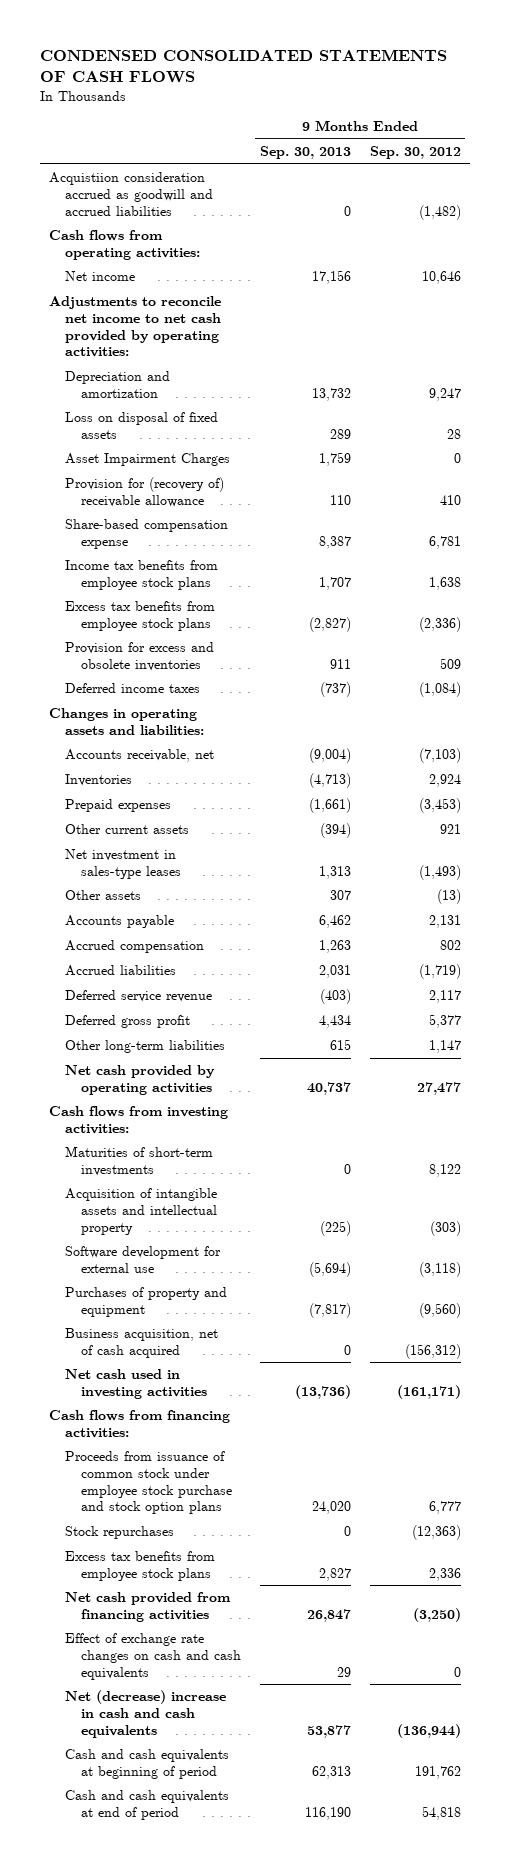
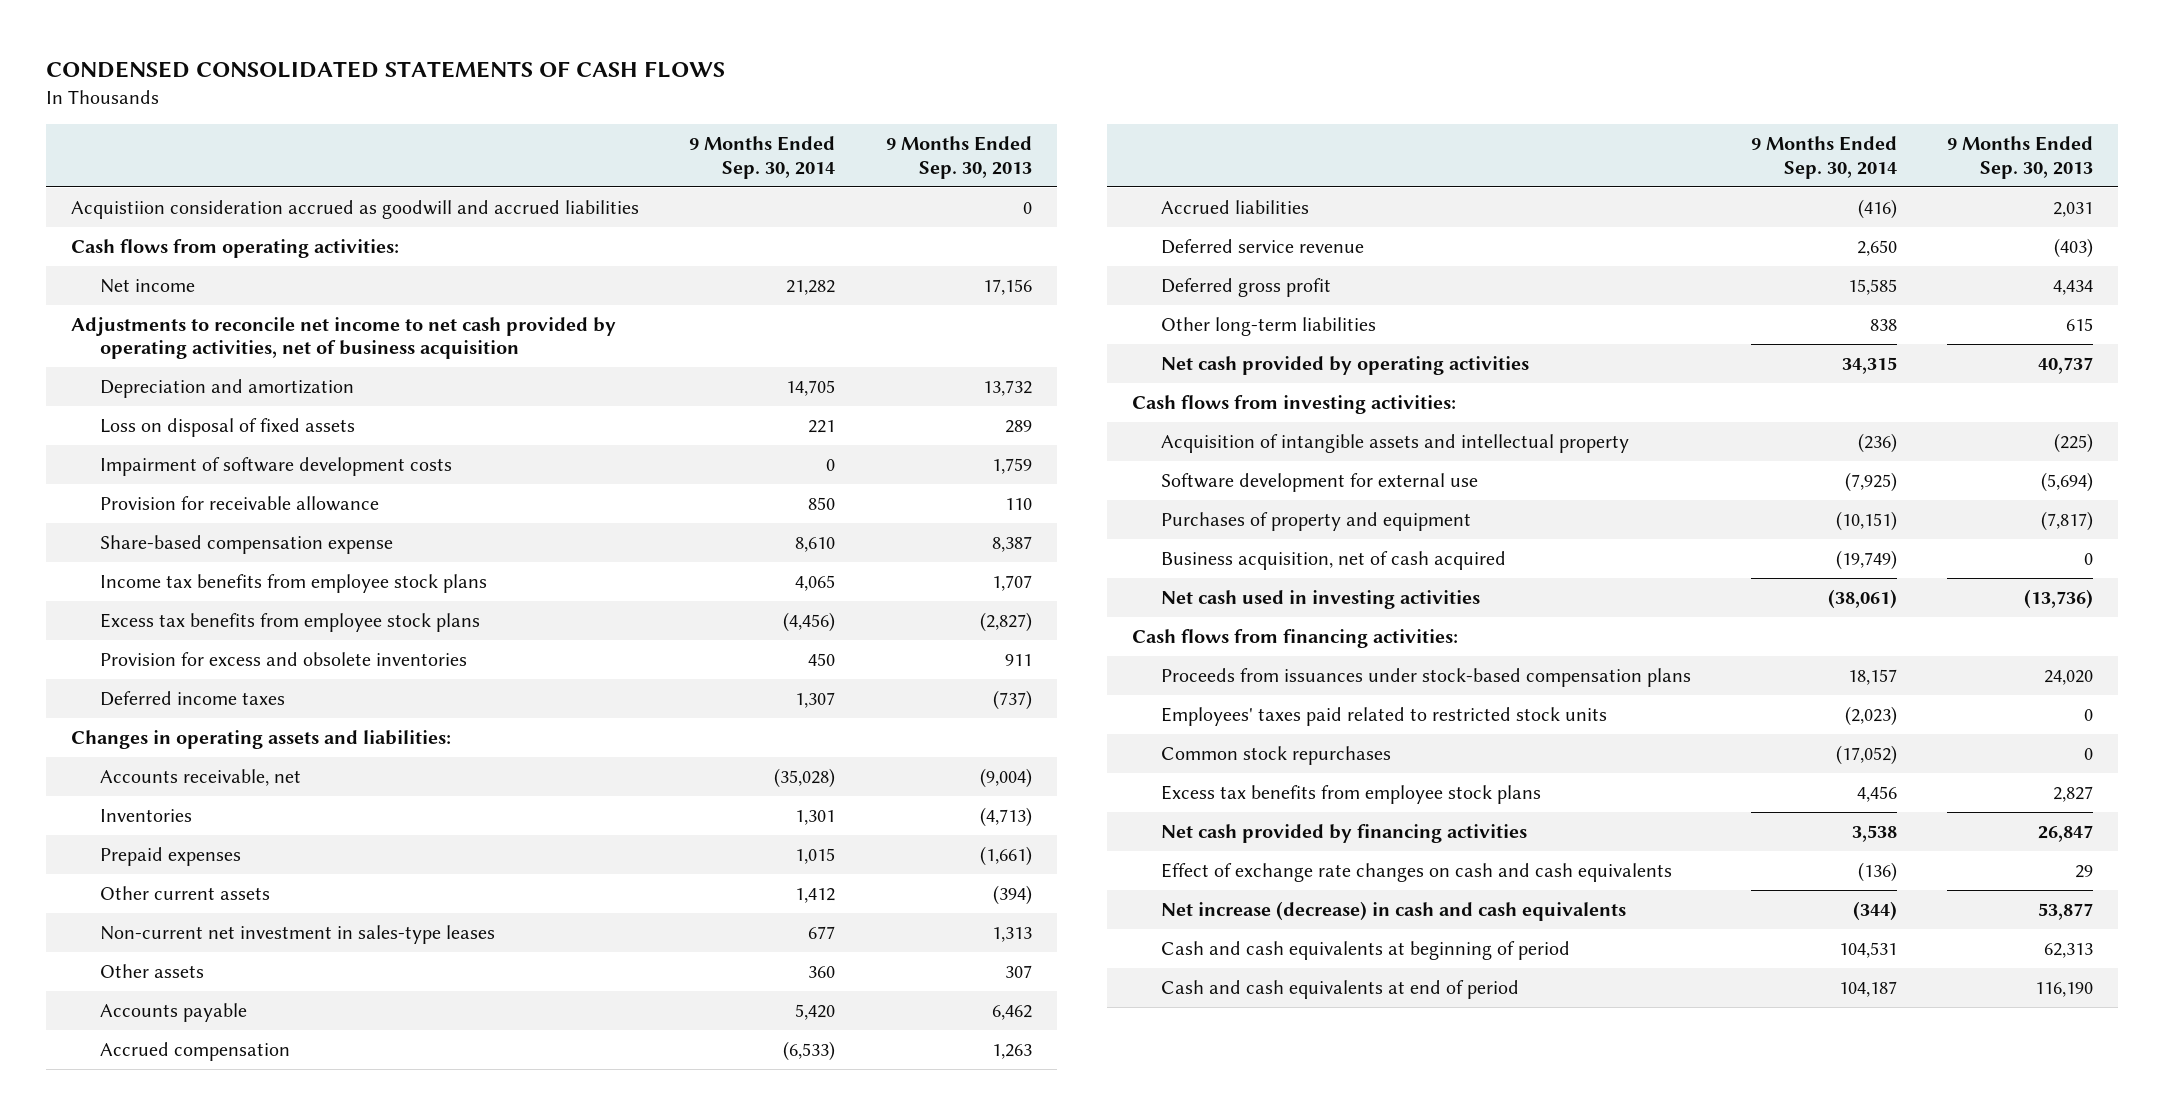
- | 9 Months Ended Sep. 30, 2013 | 9 Months Ended Sep. 30, 2012
+ | 9 Months Ended Sep. 30, 2014 | 9 Months Ended Sep. 30, 2013
- Adjustments to reconcile net income to net cash provided by operating activities:
+ Adjustments to reconcile net income to net cash provided by operating activities, net of business acquisition
- Asset Impairment Charges | 1,759 | 0
- Provision for (recovery of) receivable allowance | 110 | 410
+ Impairment of software development costs | 0 | 1,759
+ Provision for receivable allowance | 850 | 110
- Net investment in sales-type leases | 1,313 | (1,493)
+ Non-current net investment in sales-type leases | 677 | 1,313
- Maturities of short-term investments | 0 | 8,122
- Proceeds from issuance of common stock under employee stock purchase and stock option plans | 24,020 | 6,777
- Stock repurchases | 0 | (12,363)
+ Proceeds from issuances under stock-based compensation plans | 18,157 | 24,020
+ Employees' taxes paid related to restricted stock units | (2,023) | 0
+ Common stock repurchases | (17,052) | 0
- Net cash provided from financing activities | 26,847 | (3,250)
+ Net cash provided by financing activities | 3,538 | 26,847
- Net (decrease) increase in cash and cash equivalents | 53,877 | (136,944)
+ Net increase (decrease) in cash and cash equivalents | (344) | 53,877

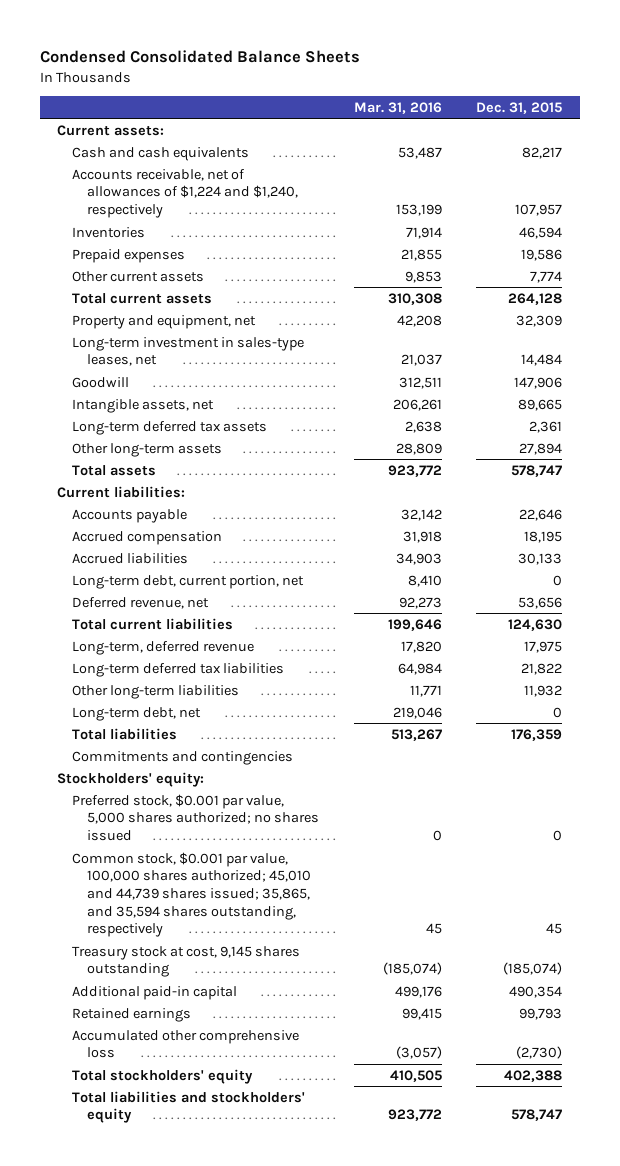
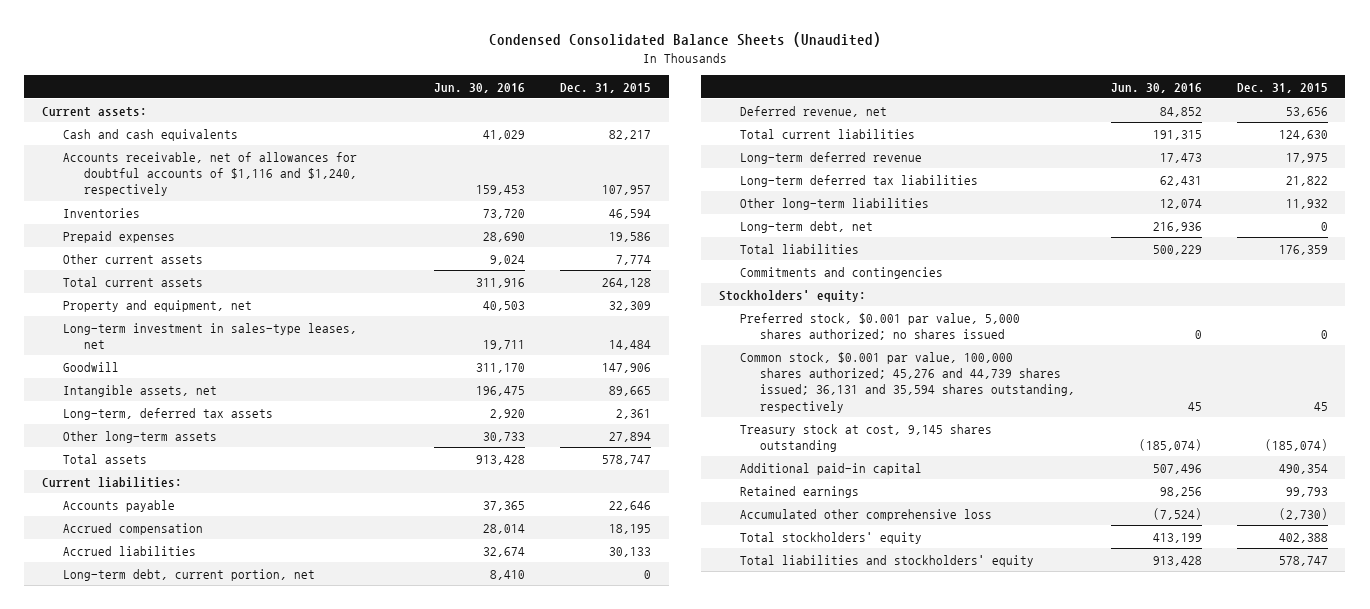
- Condensed Consolidated Balance Sheets
+ Condensed Consolidated Balance Sheets (Unaudited)
- | Mar. 31, 2016 | Dec. 31, 2015
+ | Jun. 30, 2016 | Dec. 31, 2015
- Accounts receivable, net of allowances of $1,224 and $1,240, respectively | 153,199 | 107,957
+ Accounts receivable, net of allowances for doubtful accounts of $1,116 and $1,240, respectively | 159,453 | 107,957
- Long-term deferred tax assets | 2,638 | 2,361
+ Long-term, deferred tax assets | 2,920 | 2,361
- Long-term, deferred revenue | 17,820 | 17,975
+ Long-term deferred revenue | 17,473 | 17,975
- Common stock, $0.001 par value, 100,000 shares authorized; 45,010 and 44,739 shares issued; 35,865, and 35,594 shares outstanding, respectively | 45 | 45
+ Common stock, $0.001 par value, 100,000 shares authorized; 45,276 and 44,739 shares issued; 36,131 and 35,594 shares outstanding, respectively | 45 | 45

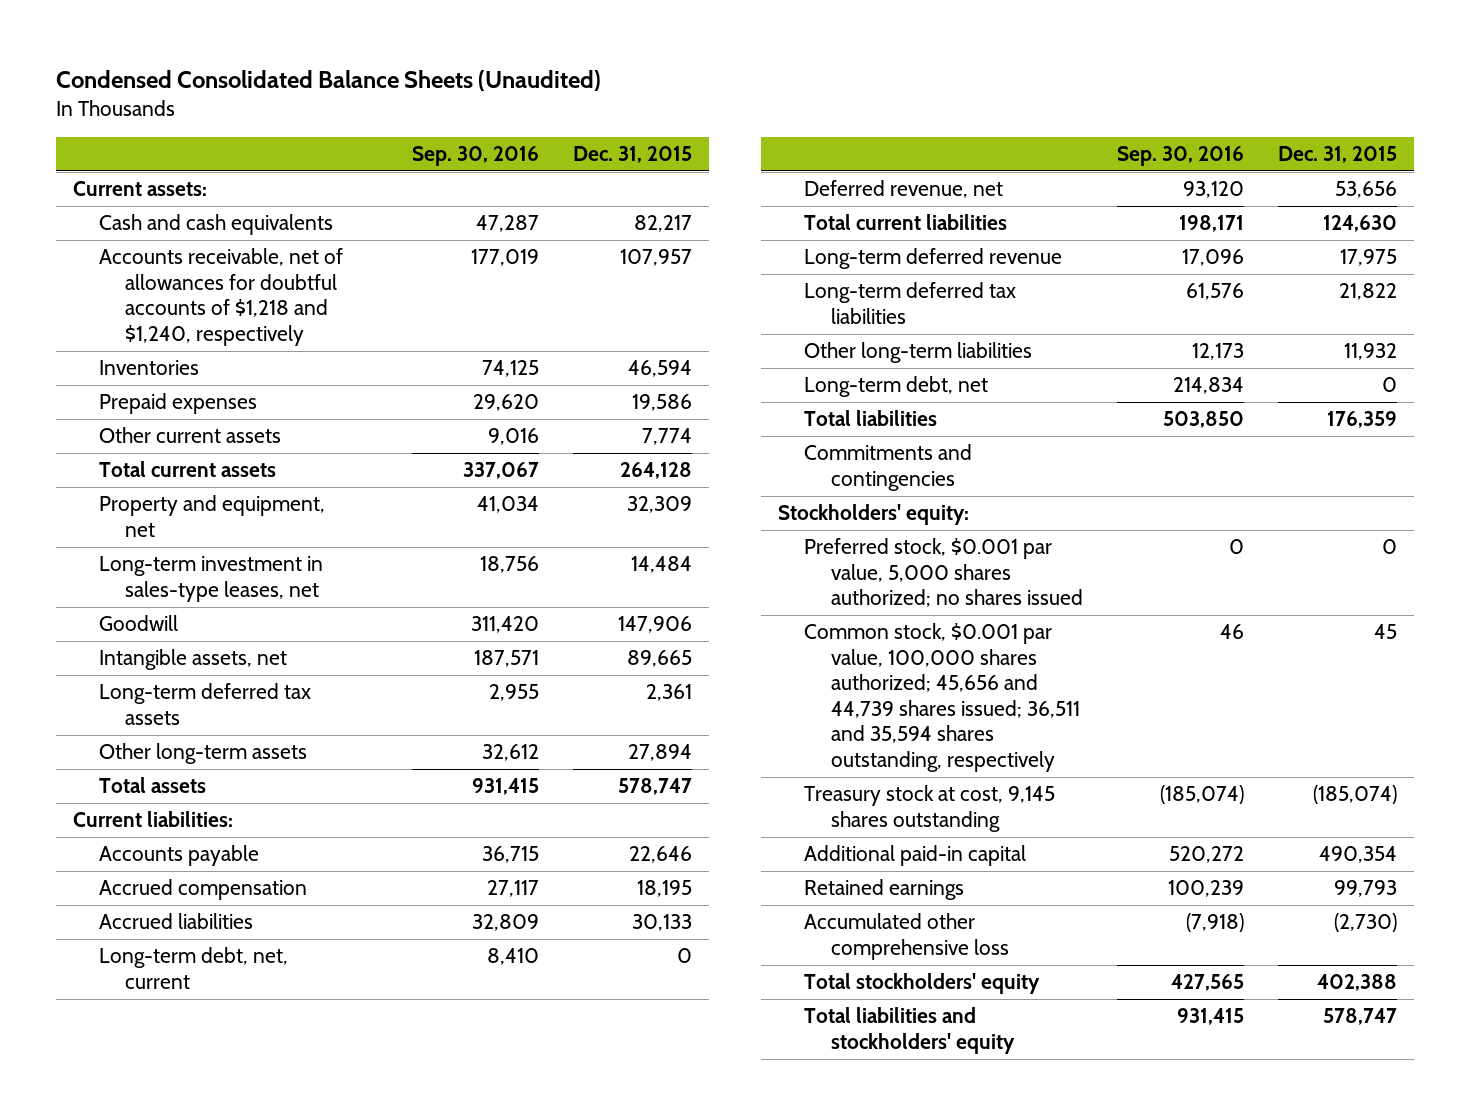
- | Jun. 30, 2016 | Dec. 31, 2015
+ | Sep. 30, 2016 | Dec. 31, 2015
- Accounts receivable, net of allowances for doubtful accounts of $1,116 and $1,240, respectively | 159,453 | 107,957
+ Accounts receivable, net of allowances for doubtful accounts of $1,218 and $1,240, respectively | 177,019 | 107,957
- Long-term, deferred tax assets | 2,920 | 2,361
+ Long-term deferred tax assets | 2,955 | 2,361
- Long-term debt, current portion, net | 8,410 | 0
+ Long-term debt, net, current | 8,410 | 0
- Common stock, $0.001 par value, 100,000 shares authorized; 45,276 and 44,739 shares issued; 36,131 and 35,594 shares outstanding, respectively | 45 | 45
+ Common stock, $0.001 par value, 100,000 shares authorized; 45,656 and 44,739 shares issued; 36,511 and 35,594 shares outstanding, respectively | 46 | 45

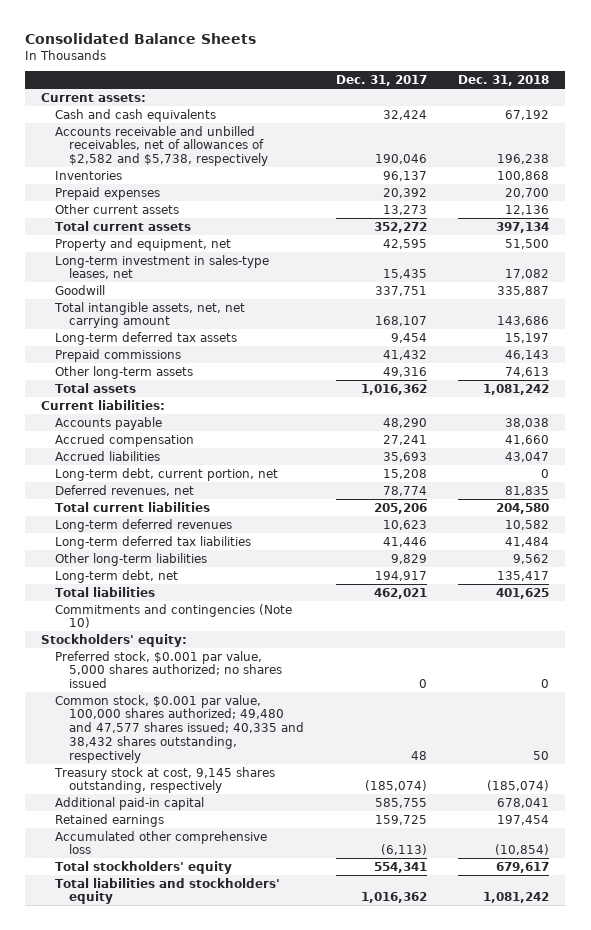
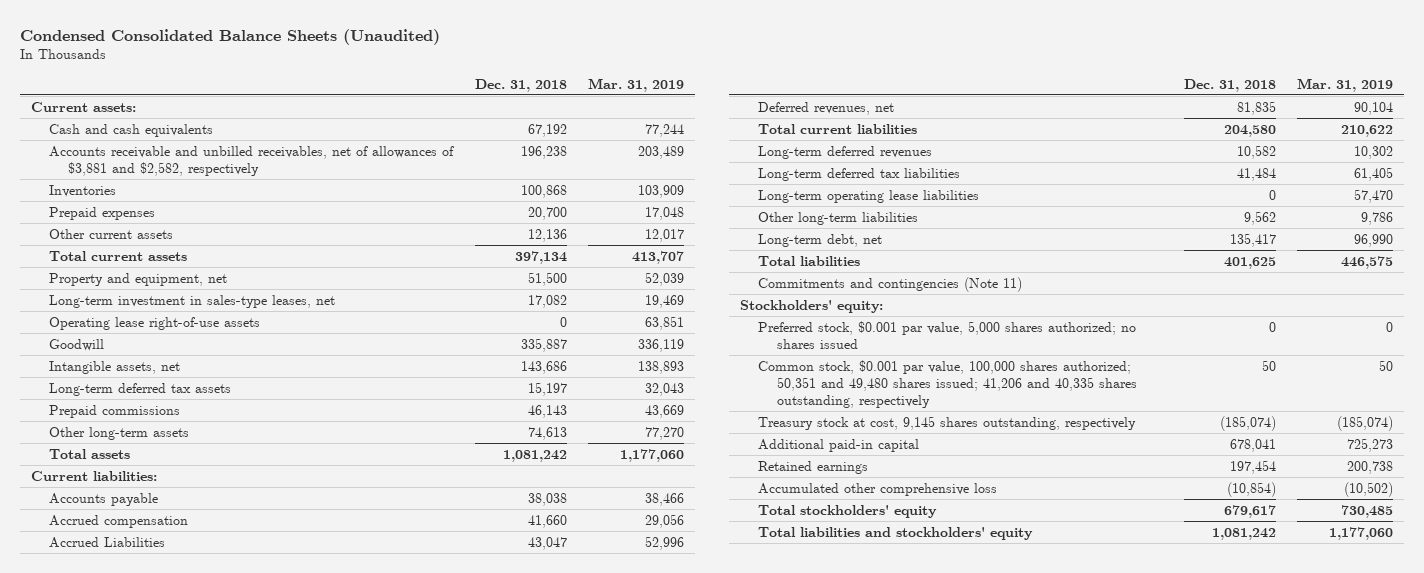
- Consolidated Balance Sheets
+ Condensed Consolidated Balance Sheets (Unaudited)
- | Dec. 31, 2017 | Dec. 31, 2018
+ | Dec. 31, 2018 | Mar. 31, 2019
- Accounts receivable and unbilled receivables, net of allowances of $2,582 and $5,738, respectively | 190,046 | 196,238
+ Accounts receivable and unbilled receivables, net of allowances of $3,881 and $2,582, respectively | 196,238 | 203,489
+ Operating lease right-of-use assets | 0 | 63,851
- Total intangible assets, net, net carrying amount | 168,107 | 143,686
+ Intangible assets, net | 143,686 | 138,893
- Accrued liabilities | 35,693 | 43,047
- Long-term debt, current portion, net | 15,208 | 0
+ Accrued Liabilities | 43,047 | 52,996
+ Long-term operating lease liabilities | 0 | 57,470
- Commitments and contingencies (Note 10)
+ Commitments and contingencies (Note 11)
- Common stock, $0.001 par value, 100,000 shares authorized; 49,480 and 47,577 shares issued; 40,335 and 38,432 shares outstanding, respectively | 48 | 50
+ Common stock, $0.001 par value, 100,000 shares authorized; 50,351 and 49,480 shares issued; 41,206 and 40,335 shares outstanding, respectively | 50 | 50

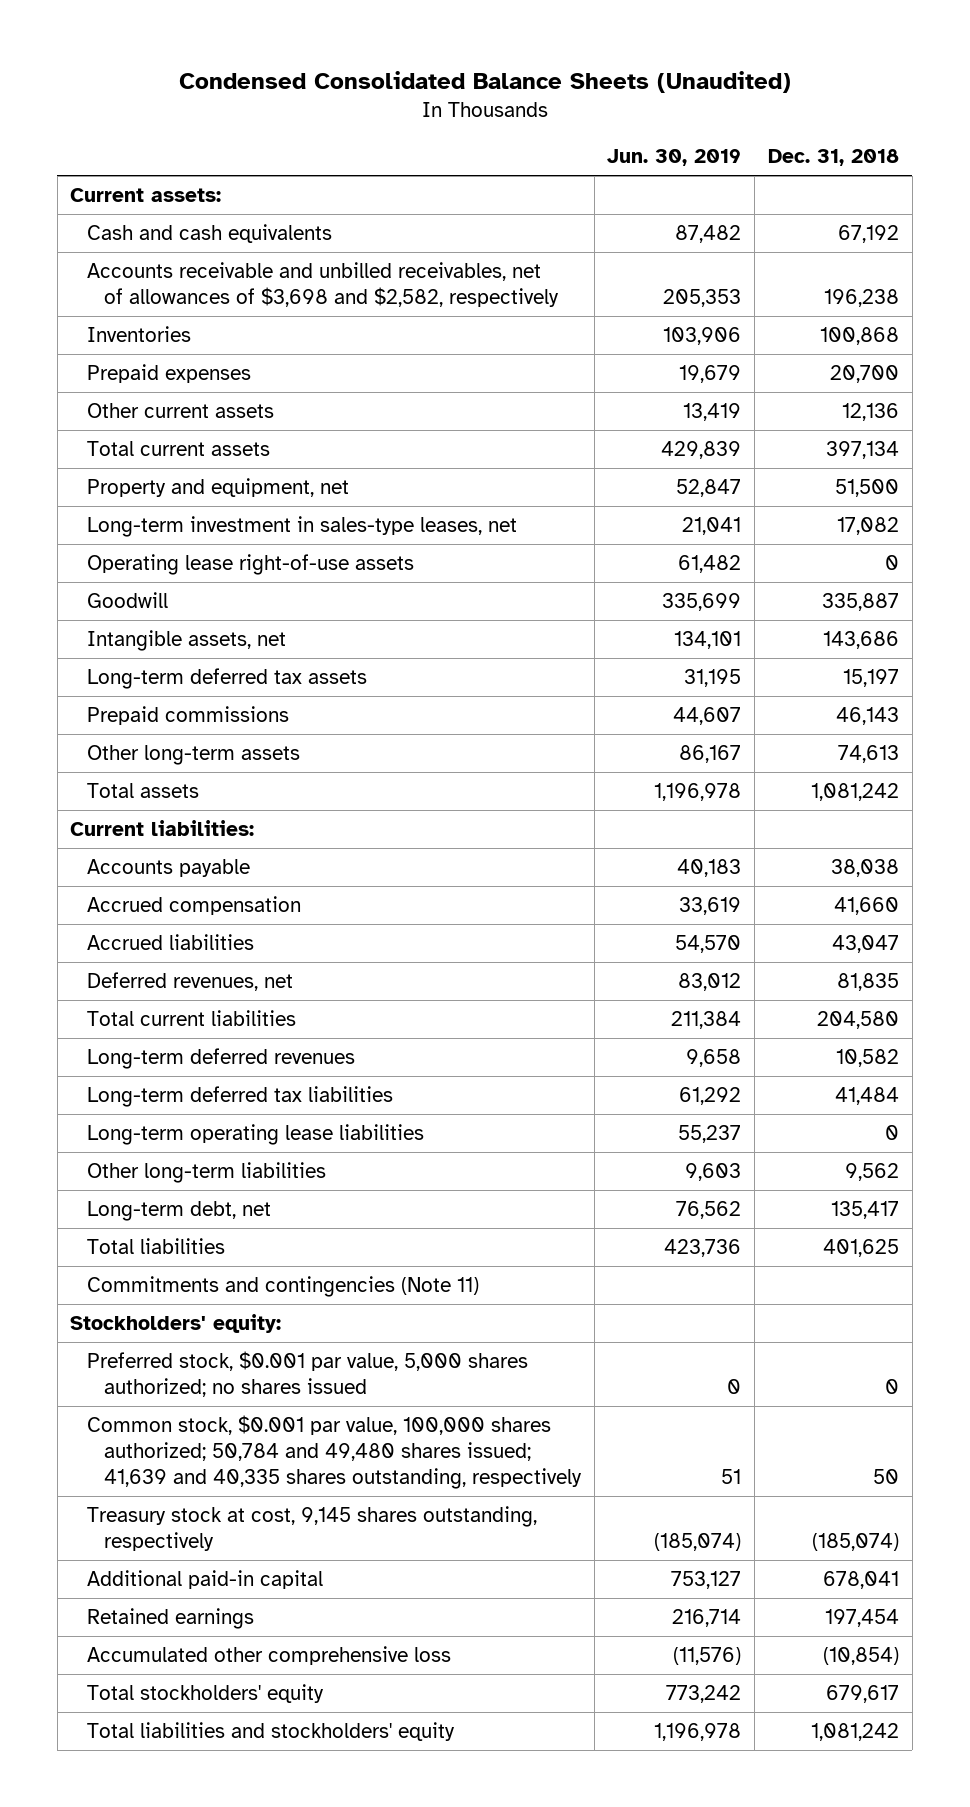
- | Dec. 31, 2018 | Mar. 31, 2019
+ | Jun. 30, 2019 | Dec. 31, 2018
- Accounts receivable and unbilled receivables, net of allowances of $3,881 and $2,582, respectively | 196,238 | 203,489
+ Accounts receivable and unbilled receivables, net of allowances of $3,698 and $2,582, respectively | 205,353 | 196,238
- Accrued Liabilities | 43,047 | 52,996
+ Accrued liabilities | 54,570 | 43,047
- Common stock, $0.001 par value, 100,000 shares authorized; 50,351 and 49,480 shares issued; 41,206 and 40,335 shares outstanding, respectively | 50 | 50
+ Common stock, $0.001 par value, 100,000 shares authorized; 50,784 and 49,480 shares issued; 41,639 and 40,335 shares outstanding, respectively | 51 | 50

